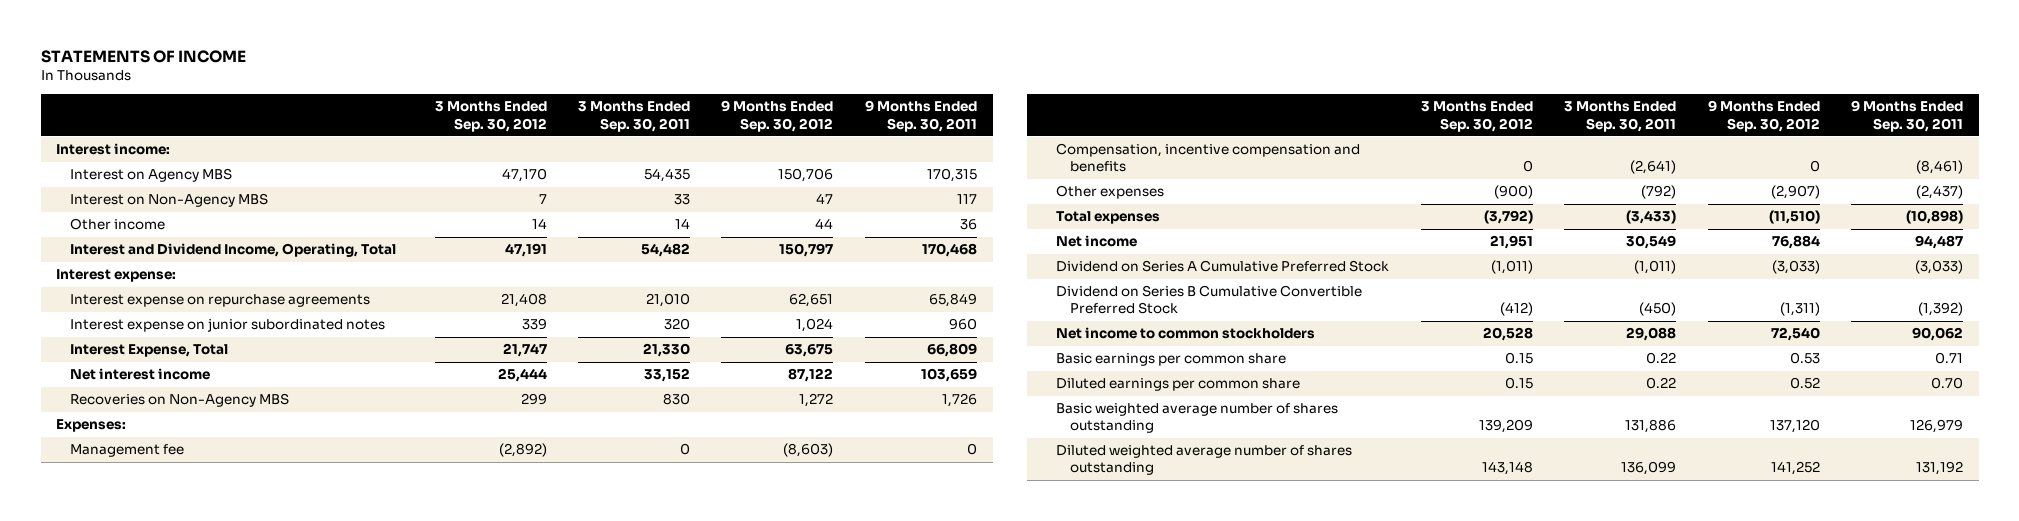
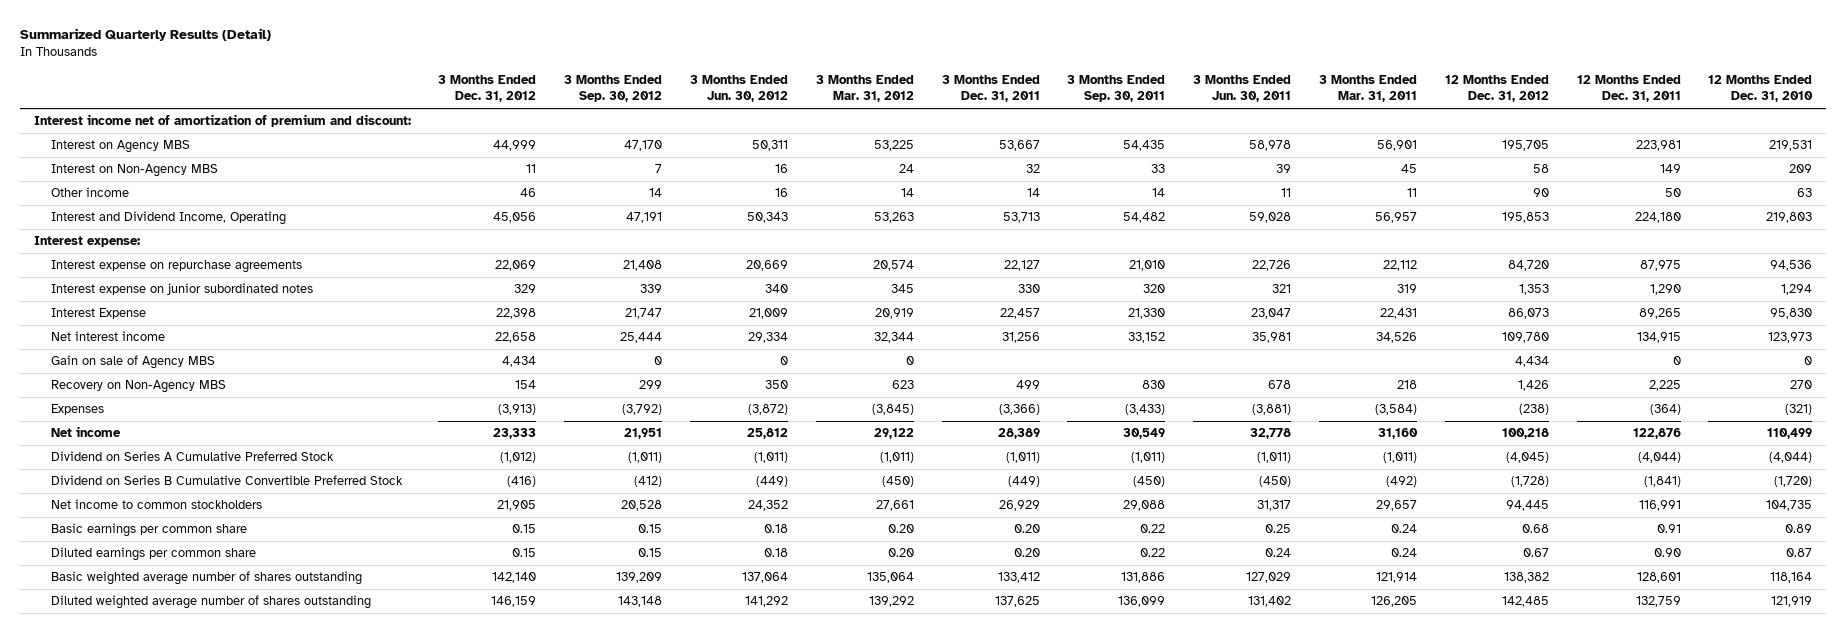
- STATEMENTS OF INCOME
+ Summarized Quarterly Results (Detail)
- | 3 Months Ended Sep. 30, 2012 | 3 Months Ended Sep. 30, 2011 | 9 Months Ended Sep. 30, 2012 | 9 Months Ended Sep. 30, 2011
+ | 3 Months Ended Dec. 31, 2012 | 3 Months Ended Sep. 30, 2012 | 3 Months Ended Jun. 30, 2012 | 3 Months Ended Mar. 31, 2012 | 3 Months Ended Dec. 31, 2011 | 3 Months Ended Sep. 30, 2011 | 3 Months Ended Jun. 30, 2011 | 3 Months Ended Mar. 31, 2011 | 12 Months Ended Dec. 31, 2012 | 12 Months Ended Dec. 31, 2011 | 12 Months Ended Dec. 31, 2010
- Interest income:
+ Interest income net of amortization of premium and discount:
- Interest and Dividend Income, Operating, Total | 47,191 | 54,482 | 150,797 | 170,468
+ Interest and Dividend Income, Operating | 45,056 | 47,191 | 50,343 | 53,263 | 53,713 | 54,482 | 59,028 | 56,957 | 195,853 | 224,180 | 219,803
- Interest Expense, Total | 21,747 | 21,330 | 63,675 | 66,809
+ Interest Expense | 22,398 | 21,747 | 21,009 | 20,919 | 22,457 | 21,330 | 23,047 | 22,431 | 86,073 | 89,265 | 95,830
- Recoveries on Non-Agency MBS | 299 | 830 | 1,272 | 1,726
- Expenses:
- Management fee | (2,892) | 0 | (8,603) | 0
- Compensation, incentive compensation and benefits | 0 | (2,641) | 0 | (8,461)
- Other expenses | (900) | (792) | (2,907) | (2,437)
- Total expenses | (3,792) | (3,433) | (11,510) | (10,898)
+ Gain on sale of Agency MBS | 4,434 | 0 | 0 | 0 | | | | | 4,434 | 0 | 0
+ Recovery on Non-Agency MBS | 154 | 299 | 350 | 623 | 499 | 830 | 678 | 218 | 1,426 | 2,225 | 270
+ Expenses | (3,913) | (3,792) | (3,872) | (3,845) | (3,366) | (3,433) | (3,881) | (3,584) | (238) | (364) | (321)

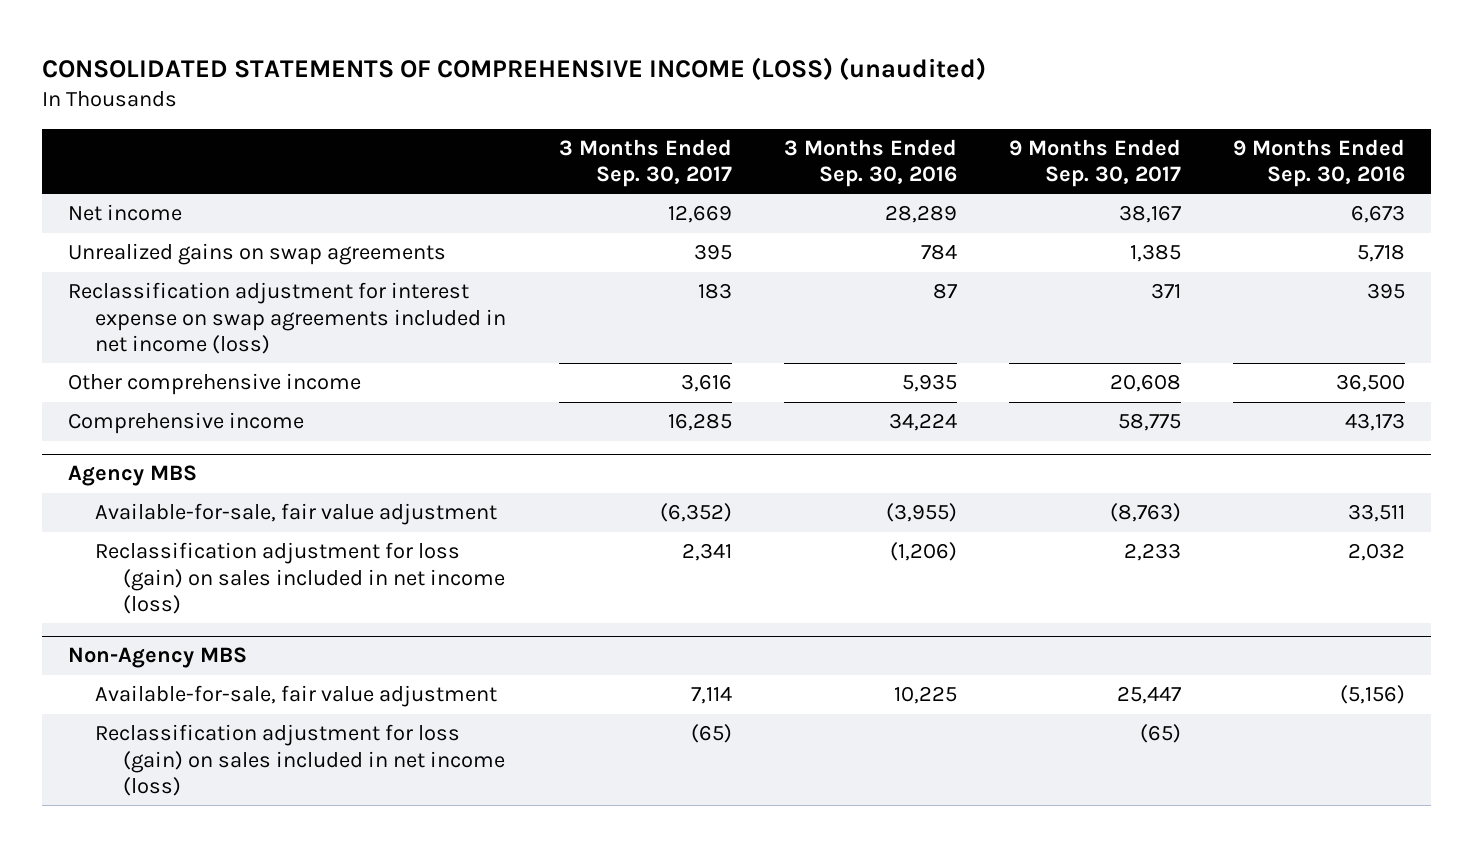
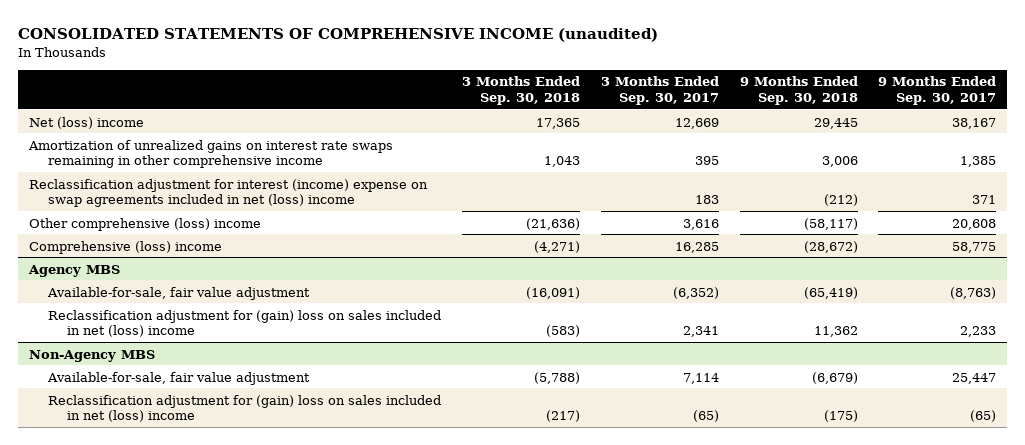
- CONSOLIDATED STATEMENTS OF COMPREHENSIVE INCOME (LOSS) (unaudited)
+ CONSOLIDATED STATEMENTS OF COMPREHENSIVE INCOME (unaudited)
- | 3 Months Ended Sep. 30, 2017 | 3 Months Ended Sep. 30, 2016 | 9 Months Ended Sep. 30, 2017 | 9 Months Ended Sep. 30, 2016
+ | 3 Months Ended Sep. 30, 2018 | 3 Months Ended Sep. 30, 2017 | 9 Months Ended Sep. 30, 2018 | 9 Months Ended Sep. 30, 2017
- Net income | 12,669 | 28,289 | 38,167 | 6,673
- Unrealized gains on swap agreements | 395 | 784 | 1,385 | 5,718
- Reclassification adjustment for interest expense on swap agreements included in net income (loss) | 183 | 87 | 371 | 395
- Other comprehensive income | 3,616 | 5,935 | 20,608 | 36,500
- Comprehensive income | 16,285 | 34,224 | 58,775 | 43,173
+ Net (loss) income | 17,365 | 12,669 | 29,445 | 38,167
+ Amortization of unrealized gains on interest rate swaps remaining in other comprehensive income | 1,043 | 395 | 3,006 | 1,385
+ Reclassification adjustment for interest (income) expense on swap agreements included in net (loss) income | | 183 | (212) | 371
+ Other comprehensive (loss) income | (21,636) | 3,616 | (58,117) | 20,608
+ Comprehensive (loss) income | (4,271) | 16,285 | (28,672) | 58,775
@ Agency MBS
- Reclassification adjustment for loss (gain) on sales included in net income (loss) | 2,341 | (1,206) | 2,233 | 2,032
+ Reclassification adjustment for (gain) loss on sales included in net (loss) income | (583) | 2,341 | 11,362 | 2,233
@ Non-Agency MBS
- Reclassification adjustment for loss (gain) on sales included in net income (loss) | (65) | | (65) |
+ Reclassification adjustment for (gain) loss on sales included in net (loss) income | (217) | (65) | (175) | (65)

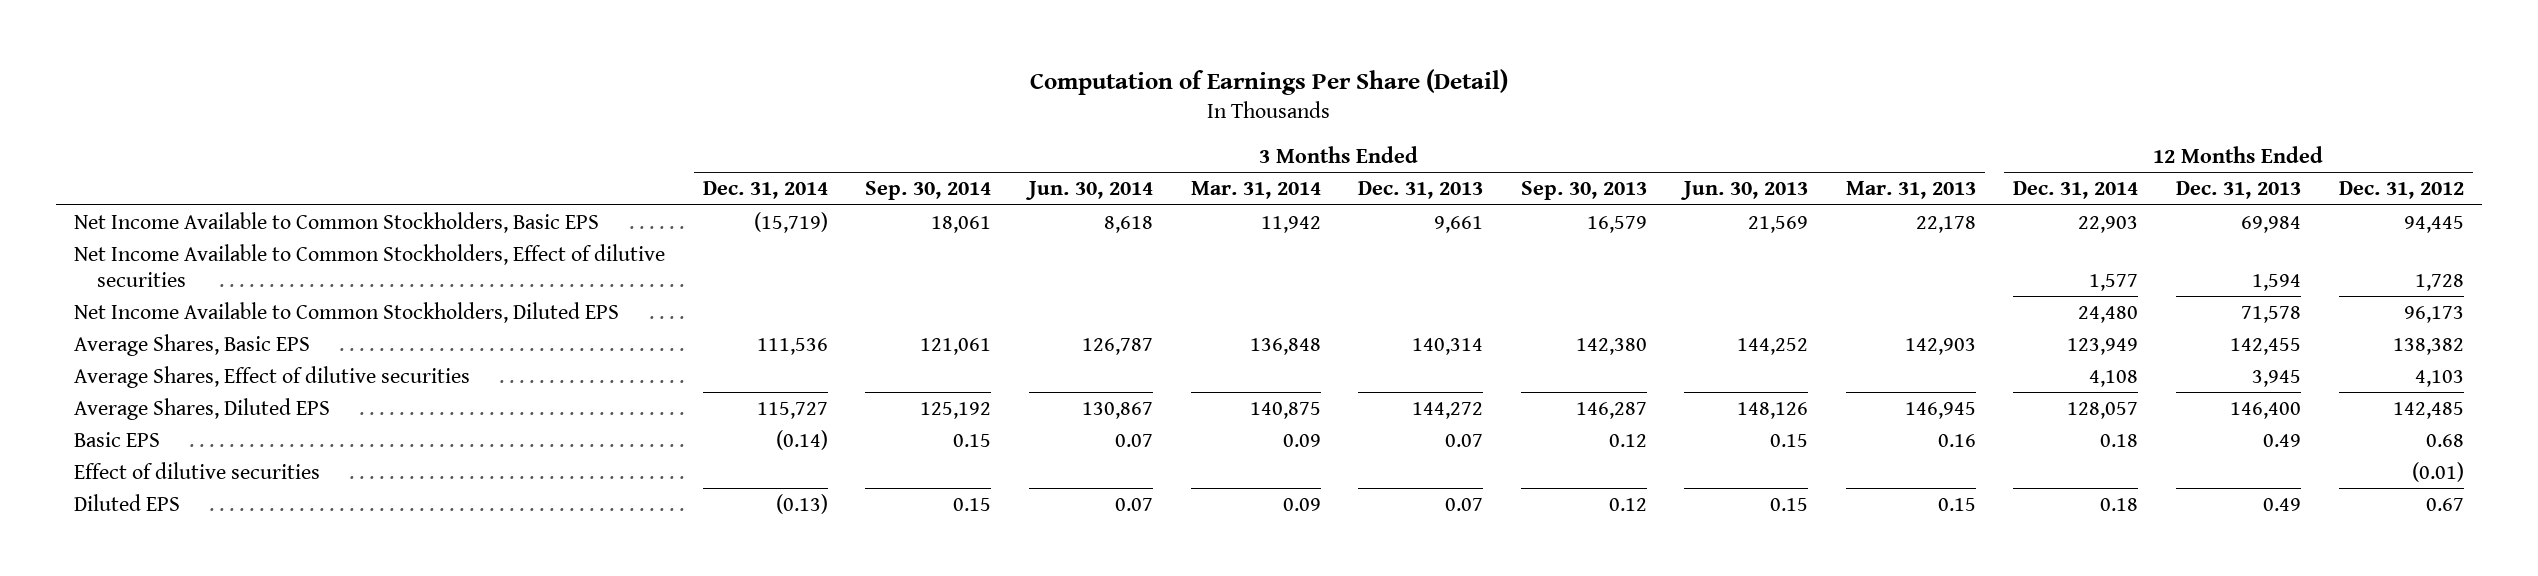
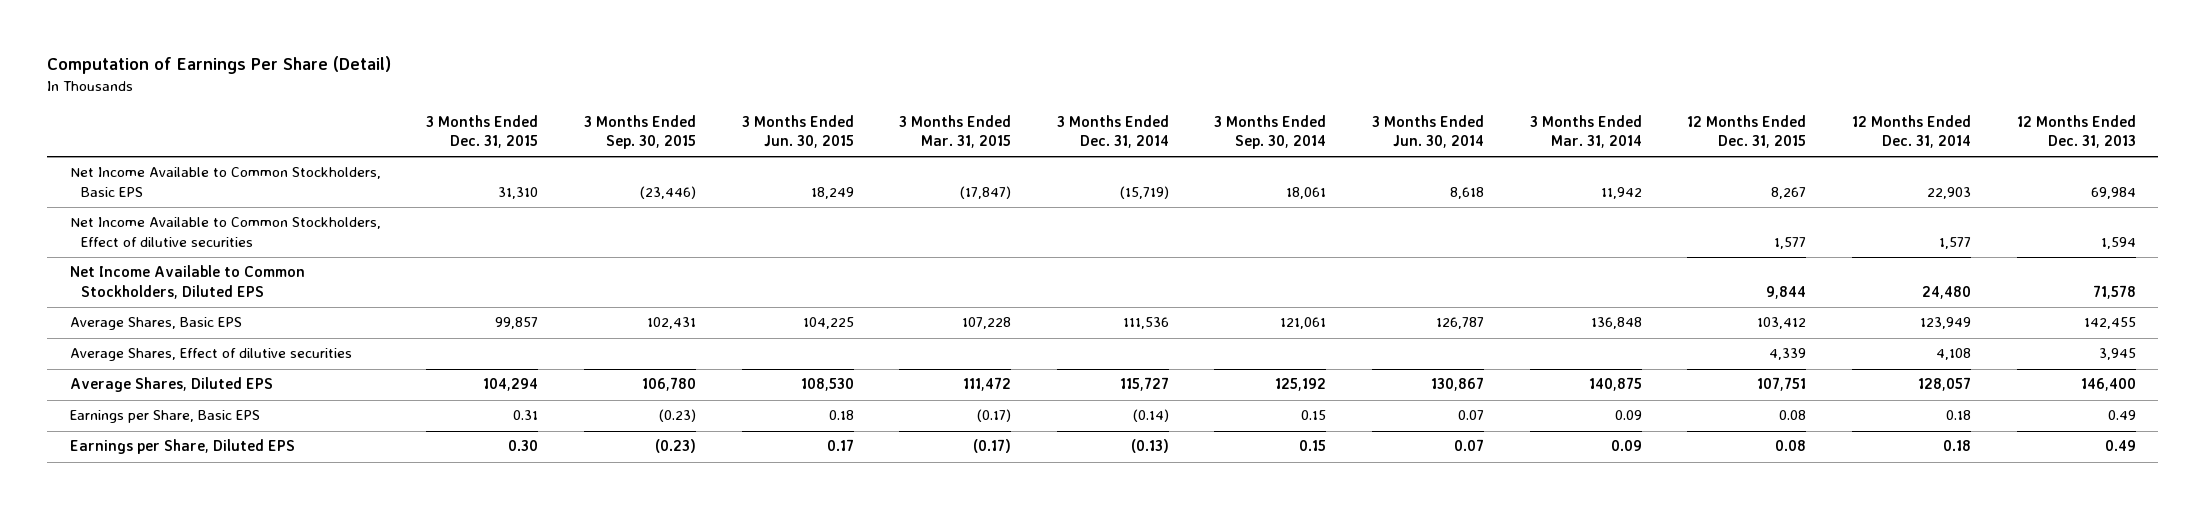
- | 3 Months Ended Dec. 31, 2014 | 3 Months Ended Sep. 30, 2014 | 3 Months Ended Jun. 30, 2014 | 3 Months Ended Mar. 31, 2014 | 3 Months Ended Dec. 31, 2013 | 3 Months Ended Sep. 30, 2013 | 3 Months Ended Jun. 30, 2013 | 3 Months Ended Mar. 31, 2013 | 12 Months Ended Dec. 31, 2014 | 12 Months Ended Dec. 31, 2013 | 12 Months Ended Dec. 31, 2012
+ | 3 Months Ended Dec. 31, 2015 | 3 Months Ended Sep. 30, 2015 | 3 Months Ended Jun. 30, 2015 | 3 Months Ended Mar. 31, 2015 | 3 Months Ended Dec. 31, 2014 | 3 Months Ended Sep. 30, 2014 | 3 Months Ended Jun. 30, 2014 | 3 Months Ended Mar. 31, 2014 | 12 Months Ended Dec. 31, 2015 | 12 Months Ended Dec. 31, 2014 | 12 Months Ended Dec. 31, 2013
- Basic EPS | (0.14) | 0.15 | 0.07 | 0.09 | 0.07 | 0.12 | 0.15 | 0.16 | 0.18 | 0.49 | 0.68
- Effect of dilutive securities | | | | | | | | | | | (0.01)
- Diluted EPS | (0.13) | 0.15 | 0.07 | 0.09 | 0.07 | 0.12 | 0.15 | 0.15 | 0.18 | 0.49 | 0.67
+ Earnings per Share, Basic EPS | 0.31 | (0.23) | 0.18 | (0.17) | (0.14) | 0.15 | 0.07 | 0.09 | 0.08 | 0.18 | 0.49
+ Earnings per Share, Diluted EPS | 0.30 | (0.23) | 0.17 | (0.17) | (0.13) | 0.15 | 0.07 | 0.09 | 0.08 | 0.18 | 0.49

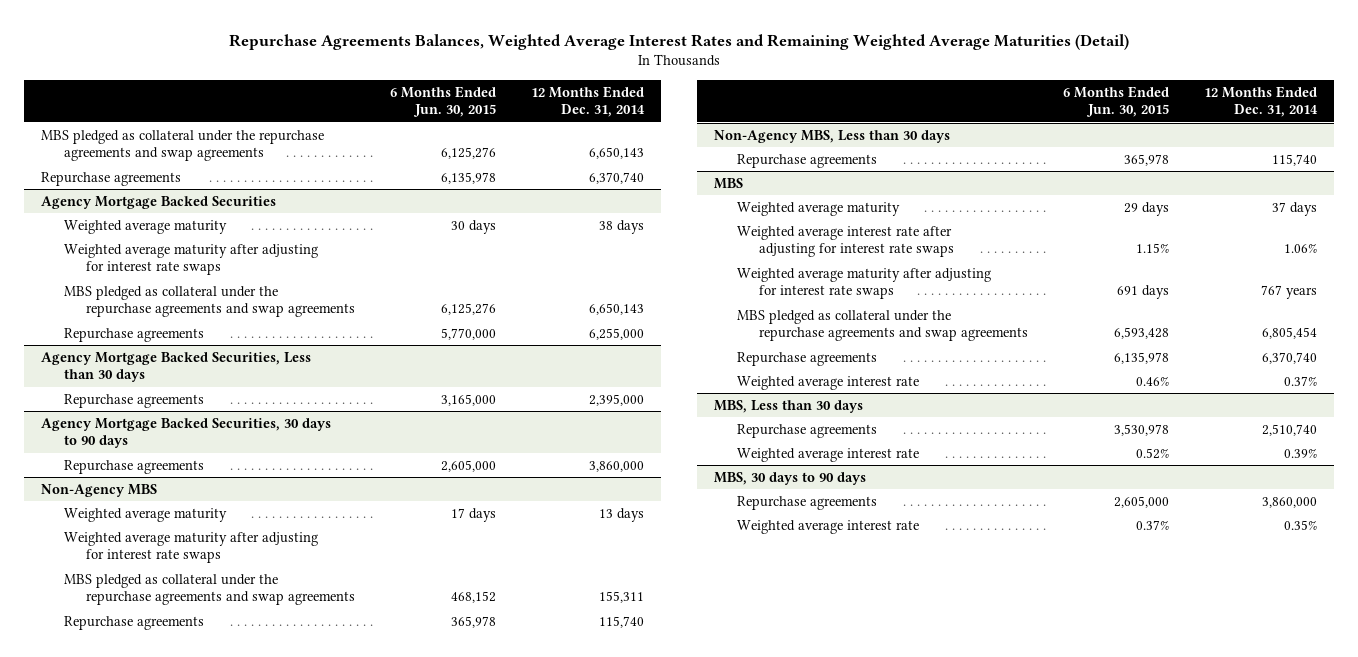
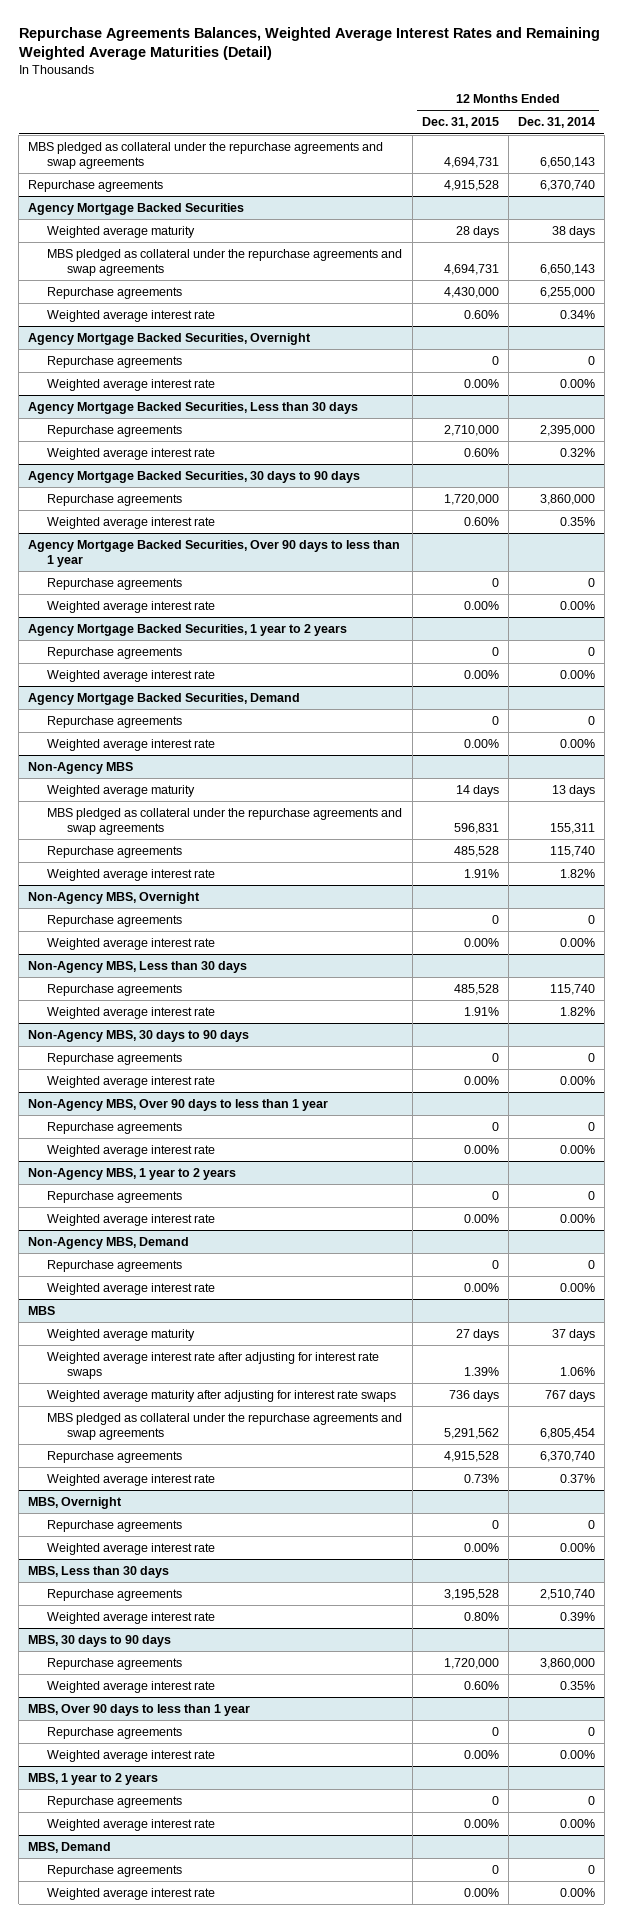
- | 6 Months Ended Jun. 30, 2015 | 12 Months Ended Dec. 31, 2014
+ | 12 Months Ended Dec. 31, 2015 | 12 Months Ended Dec. 31, 2014
@ Agency Mortgage Backed Securities
- Weighted average maturity after adjusting for interest rate swaps
+ Weighted average interest rate | 0.60% | 0.34%
+ Agency Mortgage Backed Securities, Overnight
+ Repurchase agreements | 0 | 0
+ Weighted average interest rate | 0.00% | 0.00%
@ Agency Mortgage Backed Securities, Less than 30 days
+ Weighted average interest rate | 0.60% | 0.32%
@ Agency Mortgage Backed Securities, 30 days to 90 days
+ Weighted average interest rate | 0.60% | 0.35%
+ Agency Mortgage Backed Securities, Over 90 days to less than 1 year
+ Repurchase agreements | 0 | 0
+ Weighted average interest rate | 0.00% | 0.00%
+ Agency Mortgage Backed Securities, 1 year to 2 years
+ Repurchase agreements | 0 | 0
+ Weighted average interest rate | 0.00% | 0.00%
+ Agency Mortgage Backed Securities, Demand
+ Repurchase agreements | 0 | 0
+ Weighted average interest rate | 0.00% | 0.00%
@ Non-Agency MBS
- Weighted average maturity after adjusting for interest rate swaps
+ Weighted average interest rate | 1.91% | 1.82%
+ Non-Agency MBS, Overnight
+ Repurchase agreements | 0 | 0
+ Weighted average interest rate | 0.00% | 0.00%
@ Non-Agency MBS, Less than 30 days
+ Weighted average interest rate | 1.91% | 1.82%
+ Non-Agency MBS, 30 days to 90 days
+ Repurchase agreements | 0 | 0
+ Weighted average interest rate | 0.00% | 0.00%
+ Non-Agency MBS, Over 90 days to less than 1 year
+ Repurchase agreements | 0 | 0
+ Weighted average interest rate | 0.00% | 0.00%
+ Non-Agency MBS, 1 year to 2 years
+ Repurchase agreements | 0 | 0
+ Weighted average interest rate | 0.00% | 0.00%
+ Non-Agency MBS, Demand
+ Repurchase agreements | 0 | 0
+ Weighted average interest rate | 0.00% | 0.00%
@ MBS
- Weighted average maturity after adjusting for interest rate swaps | 691 days | 767 years
+ Weighted average maturity after adjusting for interest rate swaps | 736 days | 767 days
+ MBS, Overnight
+ Repurchase agreements | 0 | 0
+ Weighted average interest rate | 0.00% | 0.00%
+ MBS, Over 90 days to less than 1 year
+ Repurchase agreements | 0 | 0
+ Weighted average interest rate | 0.00% | 0.00%
+ MBS, 1 year to 2 years
+ Repurchase agreements | 0 | 0
+ Weighted average interest rate | 0.00% | 0.00%
+ MBS, Demand
+ Repurchase agreements | 0 | 0
+ Weighted average interest rate | 0.00% | 0.00%

